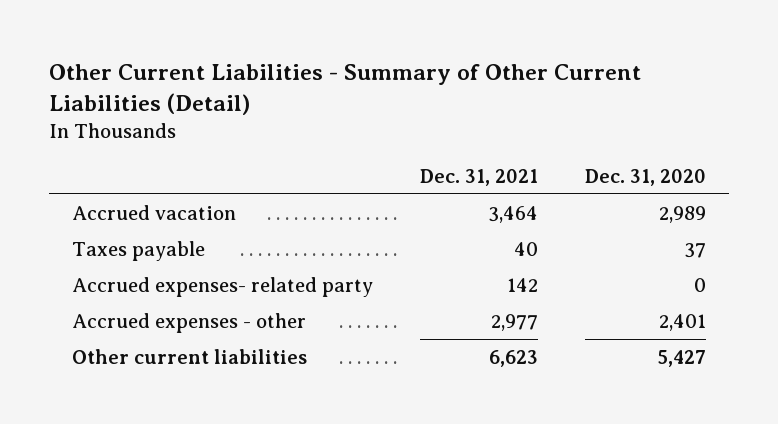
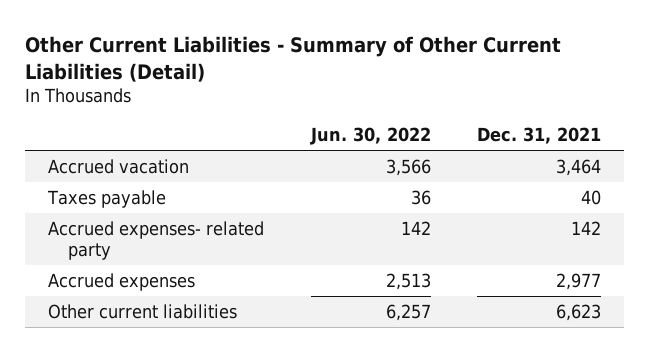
- | Dec. 31, 2021 | Dec. 31, 2020
+ | Jun. 30, 2022 | Dec. 31, 2021
- Accrued expenses - other | 2,977 | 2,401
+ Accrued expenses | 2,513 | 2,977

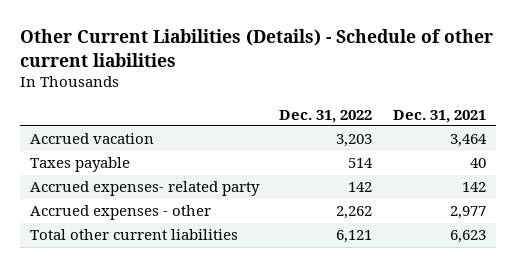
- Other Current Liabilities - Summary of Other Current Liabilities (Detail)
+ Other Current Liabilities (Details) - Schedule of other current liabilities
- | Jun. 30, 2022 | Dec. 31, 2021
+ | Dec. 31, 2022 | Dec. 31, 2021
- Accrued expenses | 2,513 | 2,977
- Other current liabilities | 6,257 | 6,623
+ Accrued expenses - other | 2,262 | 2,977
+ Total other current liabilities | 6,121 | 6,623

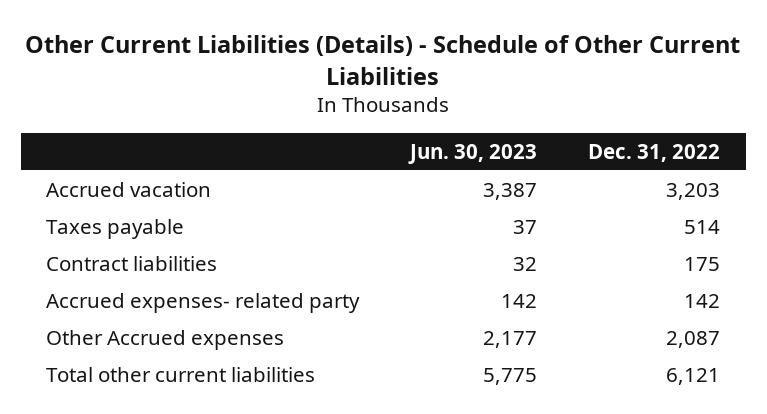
- Other Current Liabilities (Details) - Schedule of other current liabilities
+ Other Current Liabilities (Details) - Schedule of Other Current Liabilities
- | Dec. 31, 2022 | Dec. 31, 2021
+ | Jun. 30, 2023 | Dec. 31, 2022
+ Contract liabilities | 32 | 175
- Accrued expenses - other | 2,262 | 2,977
+ Other Accrued expenses | 2,177 | 2,087

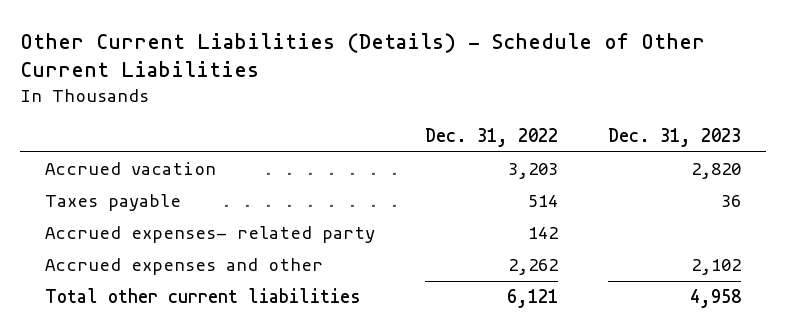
- | Jun. 30, 2023 | Dec. 31, 2022
+ | Dec. 31, 2022 | Dec. 31, 2023
- Contract liabilities | 32 | 175
- Other Accrued expenses | 2,177 | 2,087
+ Accrued expenses and other | 2,262 | 2,102

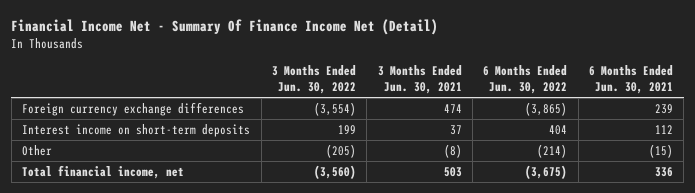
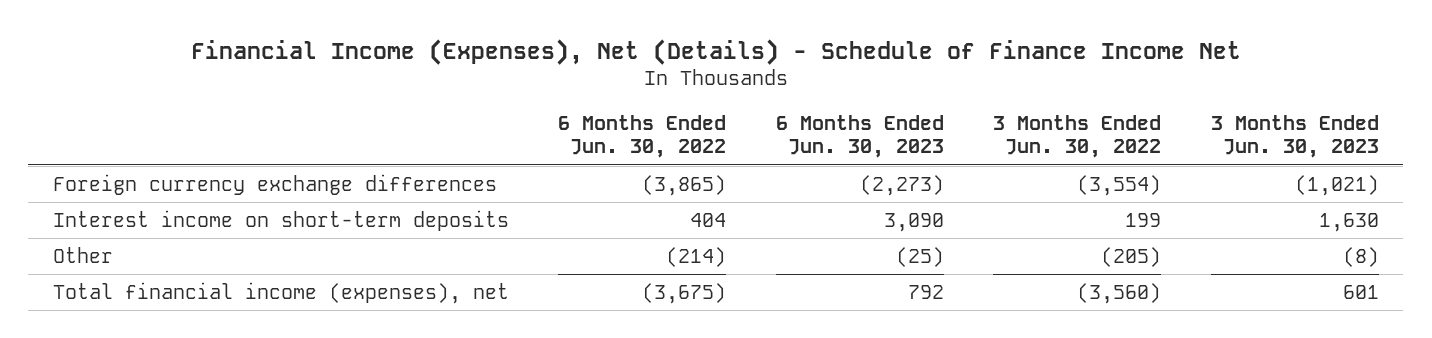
- Financial Income Net - Summary Of Finance Income Net (Detail)
+ Financial Income (Expenses), Net (Details) - Schedule of Finance Income Net
- | 3 Months Ended Jun. 30, 2022 | 3 Months Ended Jun. 30, 2021 | 6 Months Ended Jun. 30, 2022 | 6 Months Ended Jun. 30, 2021
+ | 6 Months Ended Jun. 30, 2022 | 6 Months Ended Jun. 30, 2023 | 3 Months Ended Jun. 30, 2022 | 3 Months Ended Jun. 30, 2023
- Total financial income, net | (3,560) | 503 | (3,675) | 336
+ Total financial income (expenses), net | (3,675) | 792 | (3,560) | 601

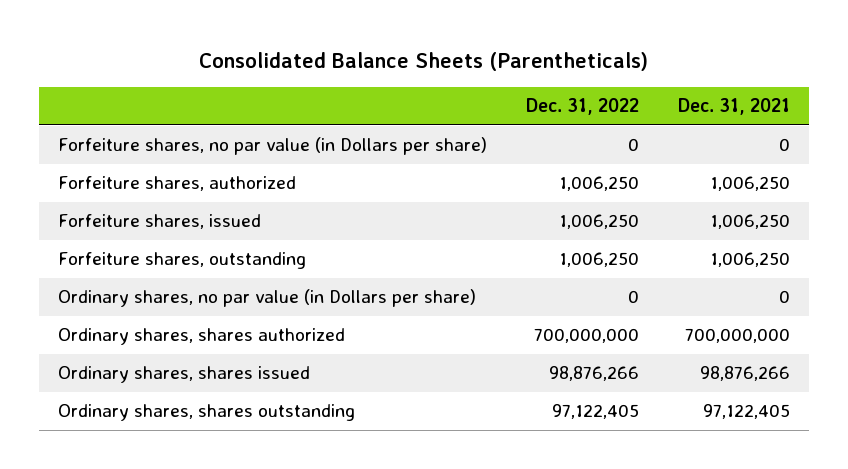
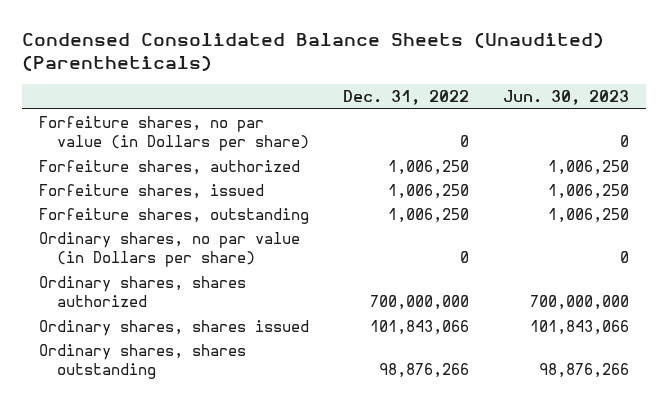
- Consolidated Balance Sheets (Parentheticals)
+ Condensed Consolidated Balance Sheets (Unaudited) (Parentheticals)
- | Dec. 31, 2022 | Dec. 31, 2021
+ | Dec. 31, 2022 | Jun. 30, 2023
- Ordinary shares, shares issued | 98,876,266 | 98,876,266
- Ordinary shares, shares outstanding | 97,122,405 | 97,122,405
+ Ordinary shares, shares issued | 101,843,066 | 101,843,066
+ Ordinary shares, shares outstanding | 98,876,266 | 98,876,266

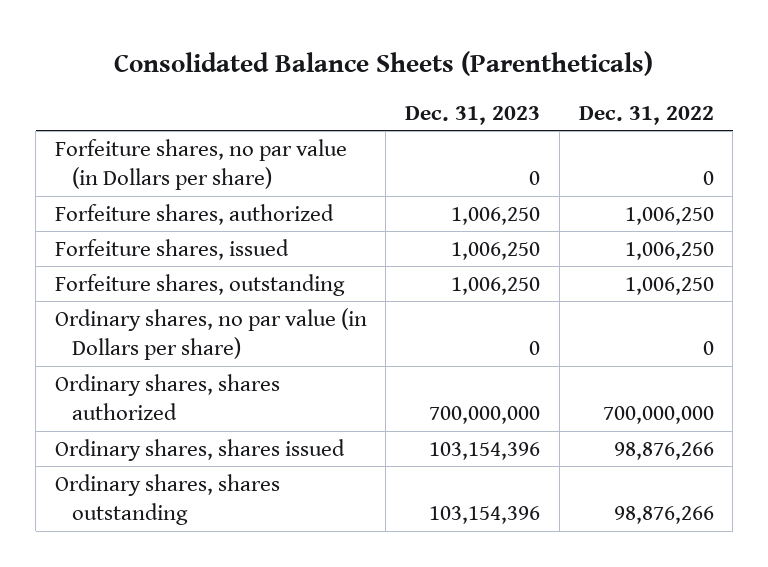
- Condensed Consolidated Balance Sheets (Unaudited) (Parentheticals)
+ Consolidated Balance Sheets (Parentheticals)
- | Dec. 31, 2022 | Jun. 30, 2023
+ | Dec. 31, 2023 | Dec. 31, 2022
- Ordinary shares, shares issued | 101,843,066 | 101,843,066
+ Ordinary shares, shares issued | 103,154,396 | 98,876,266

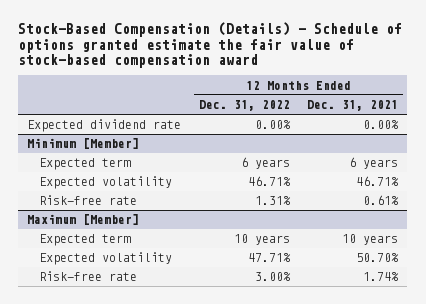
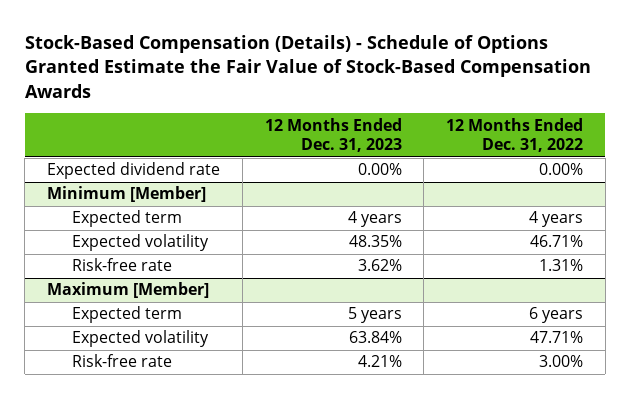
- Stock-Based Compensation (Details) - Schedule of options granted estimate the fair value of stock-based compensation award
+ Stock-Based Compensation (Details) - Schedule of Options Granted Estimate the Fair Value of Stock-Based Compensation Awards
- | 12 Months Ended Dec. 31, 2022 | 12 Months Ended Dec. 31, 2021
+ | 12 Months Ended Dec. 31, 2023 | 12 Months Ended Dec. 31, 2022
@ Minimum [Member]
- Expected term | 6 years | 6 years
+ Expected term | 4 years | 4 years
@ Maximum [Member]
- Expected term | 10 years | 10 years
+ Expected term | 5 years | 6 years

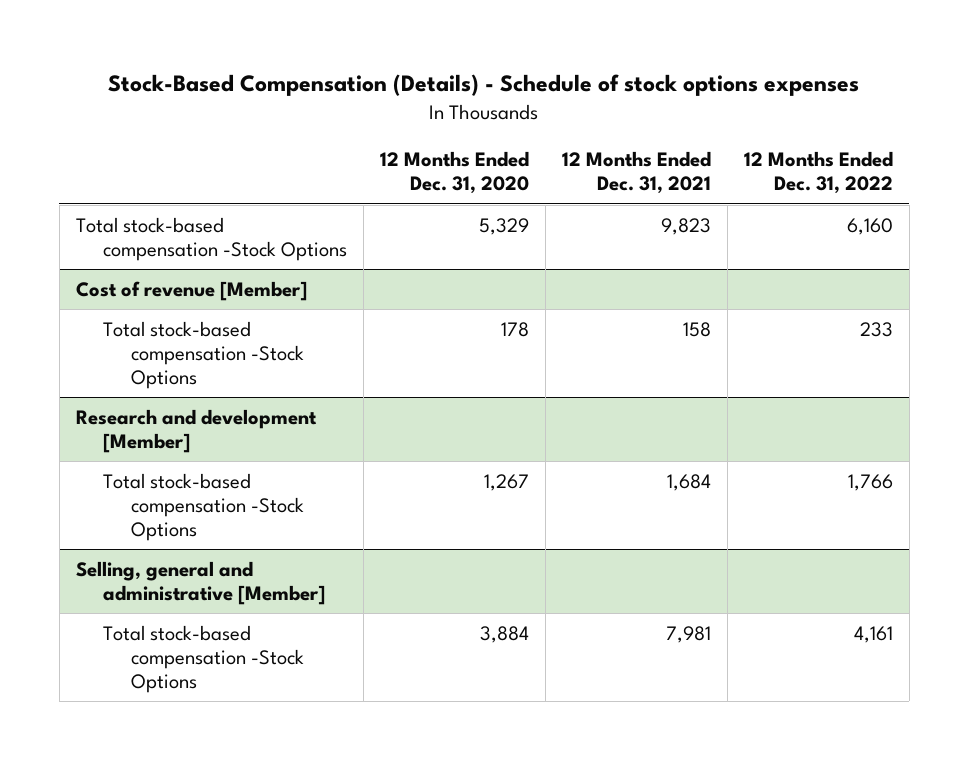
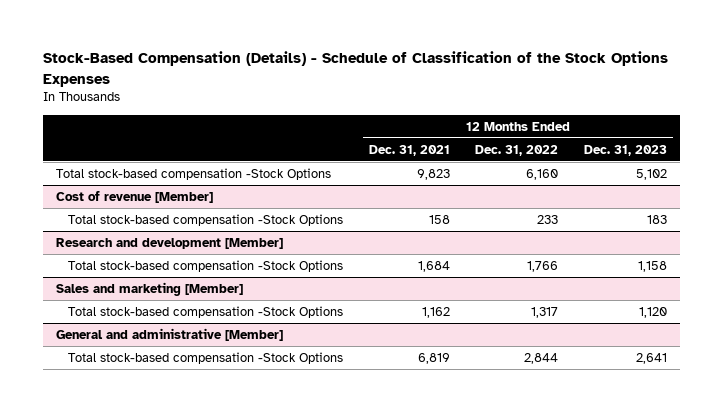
- Stock-Based Compensation (Details) - Schedule of stock options expenses
+ Stock-Based Compensation (Details) - Schedule of Classification of the Stock Options Expenses
- | 12 Months Ended Dec. 31, 2020 | 12 Months Ended Dec. 31, 2021 | 12 Months Ended Dec. 31, 2022
+ | 12 Months Ended Dec. 31, 2021 | 12 Months Ended Dec. 31, 2022 | 12 Months Ended Dec. 31, 2023
- Selling, general and administrative [Member]
- Total stock-based compensation -Stock Options | 3,884 | 7,981 | 4,161
+ Sales and marketing [Member]
+ Total stock-based compensation -Stock Options | 1,162 | 1,317 | 1,120
+ General and administrative [Member]
+ Total stock-based compensation -Stock Options | 6,819 | 2,844 | 2,641

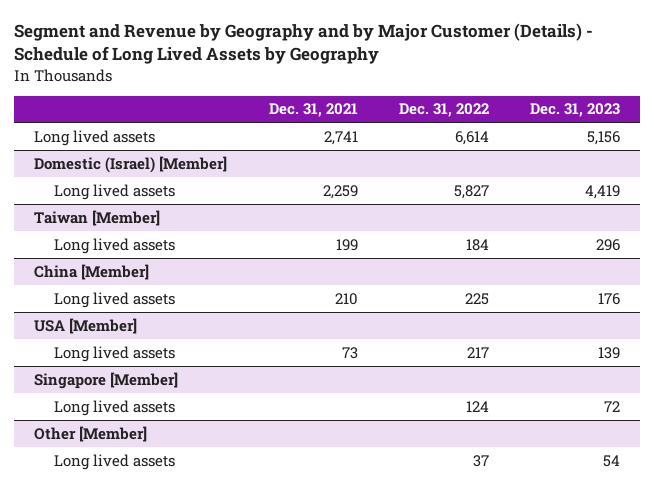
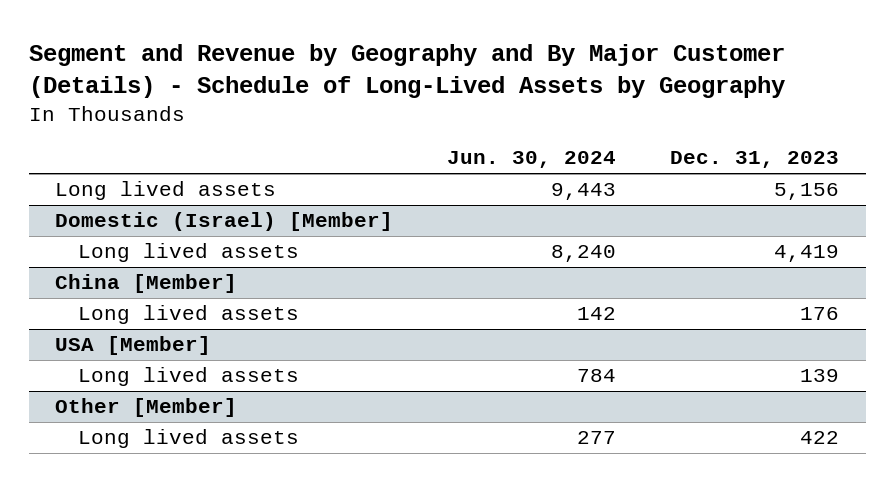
- Segment and Revenue by Geography and by Major Customer (Details) - Schedule of Long Lived Assets by Geography
+ Segment and Revenue by Geography and By Major Customer (Details) - Schedule of Long-Lived Assets by Geography
- | Dec. 31, 2021 | Dec. 31, 2022 | Dec. 31, 2023
+ | Jun. 30, 2024 | Dec. 31, 2023
- Taiwan [Member]
- Long lived assets | 199 | 184 | 296
- Singapore [Member]
- Long lived assets | | 124 | 72
@ Other [Member]
- Long lived assets | | 37 | 54
+ Long lived assets | 277 | 422

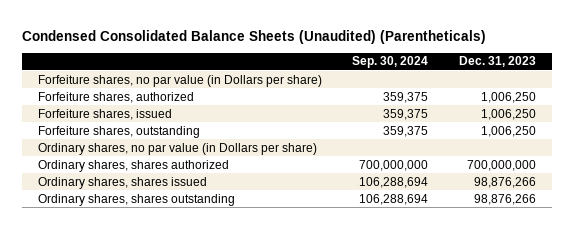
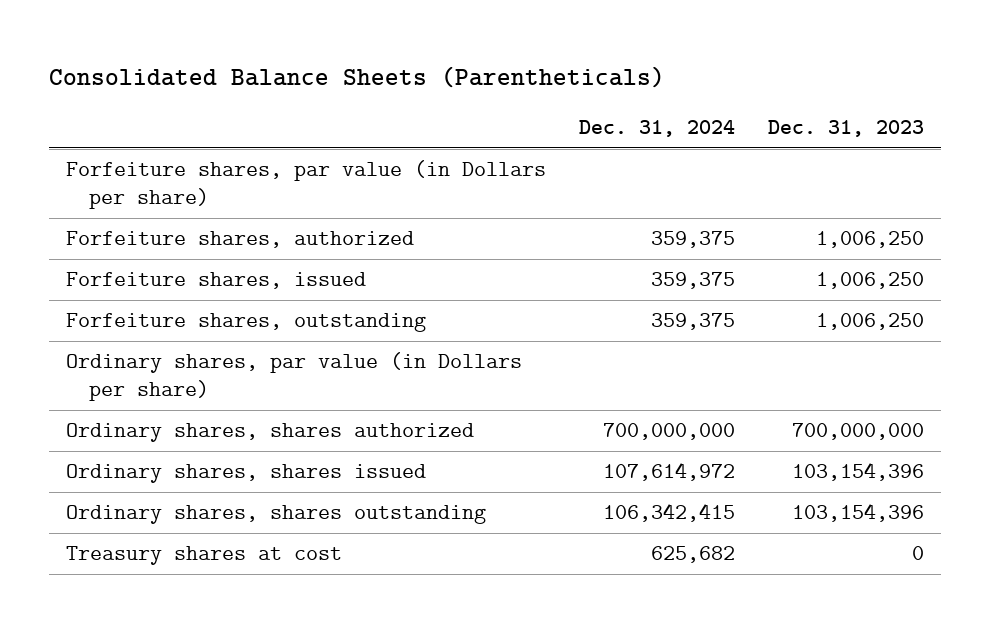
- Condensed Consolidated Balance Sheets (Unaudited) (Parentheticals)
+ Consolidated Balance Sheets (Parentheticals)
- | Sep. 30, 2024 | Dec. 31, 2023
+ | Dec. 31, 2024 | Dec. 31, 2023
- Forfeiture shares, no par value (in Dollars per share)
+ Forfeiture shares, par value (in Dollars per share)
- Ordinary shares, no par value (in Dollars per share)
+ Ordinary shares, par value (in Dollars per share)
- Ordinary shares, shares issued | 106,288,694 | 98,876,266
- Ordinary shares, shares outstanding | 106,288,694 | 98,876,266
+ Ordinary shares, shares issued | 107,614,972 | 103,154,396
+ Ordinary shares, shares outstanding | 106,342,415 | 103,154,396
+ Treasury shares at cost | 625,682 | 0

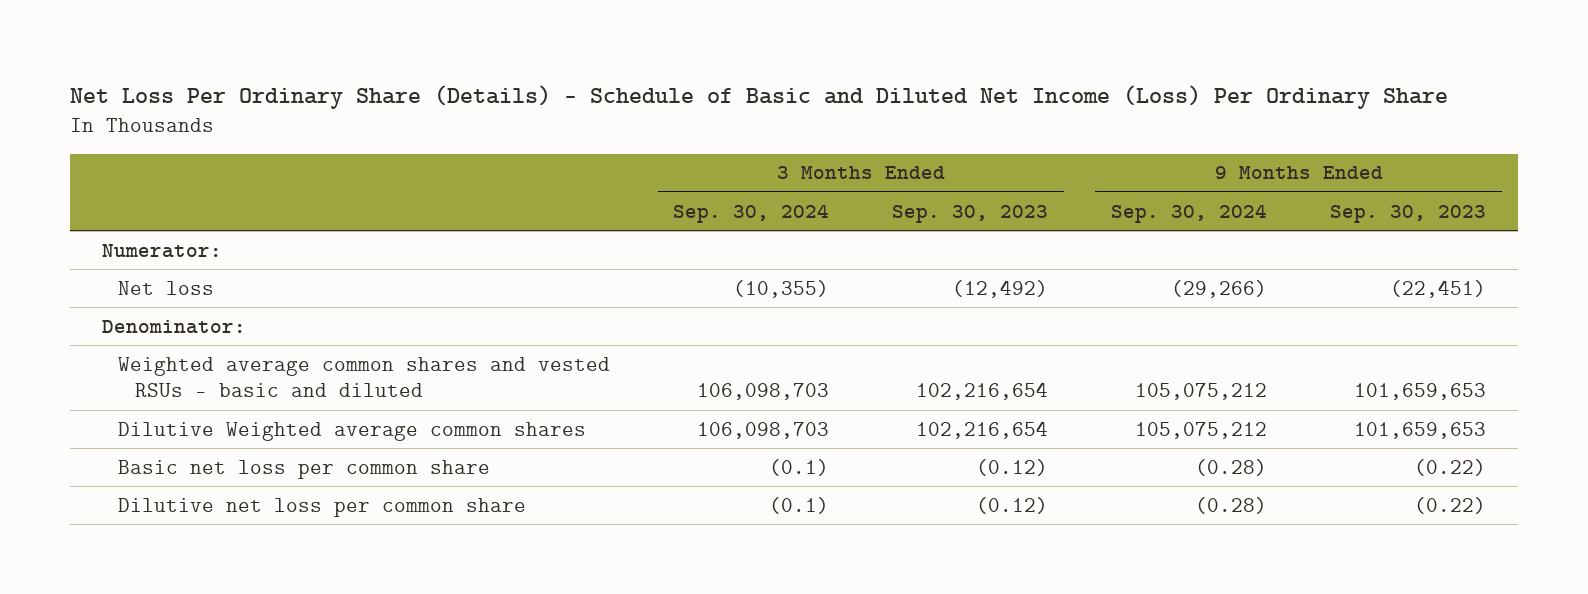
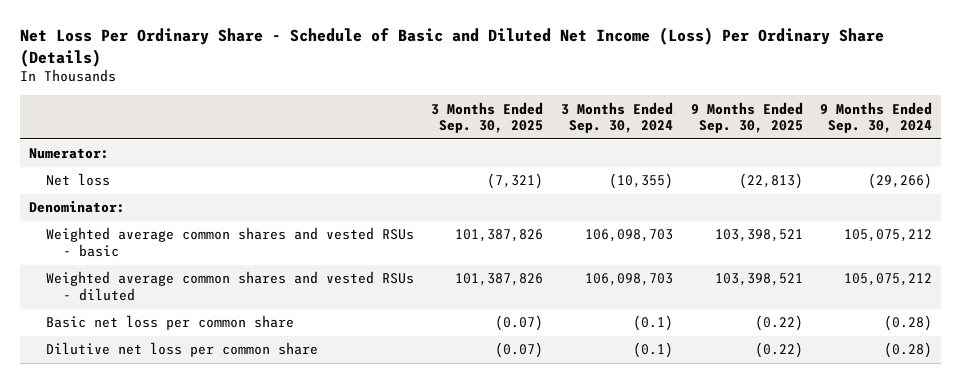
- Net Loss Per Ordinary Share (Details) - Schedule of Basic and Diluted Net Income (Loss) Per Ordinary Share
+ Net Loss Per Ordinary Share - Schedule of Basic and Diluted Net Income (Loss) Per Ordinary Share (Details)
- | 3 Months Ended Sep. 30, 2024 | 3 Months Ended Sep. 30, 2023 | 9 Months Ended Sep. 30, 2024 | 9 Months Ended Sep. 30, 2023
+ | 3 Months Ended Sep. 30, 2025 | 3 Months Ended Sep. 30, 2024 | 9 Months Ended Sep. 30, 2025 | 9 Months Ended Sep. 30, 2024
- Weighted average common shares and vested RSUs - basic and diluted | 106,098,703 | 102,216,654 | 105,075,212 | 101,659,653
- Dilutive Weighted average common shares | 106,098,703 | 102,216,654 | 105,075,212 | 101,659,653
+ Weighted average common shares and vested RSUs - basic | 101,387,826 | 106,098,703 | 103,398,521 | 105,075,212
+ Weighted average common shares and vested RSUs - diluted | 101,387,826 | 106,098,703 | 103,398,521 | 105,075,212

